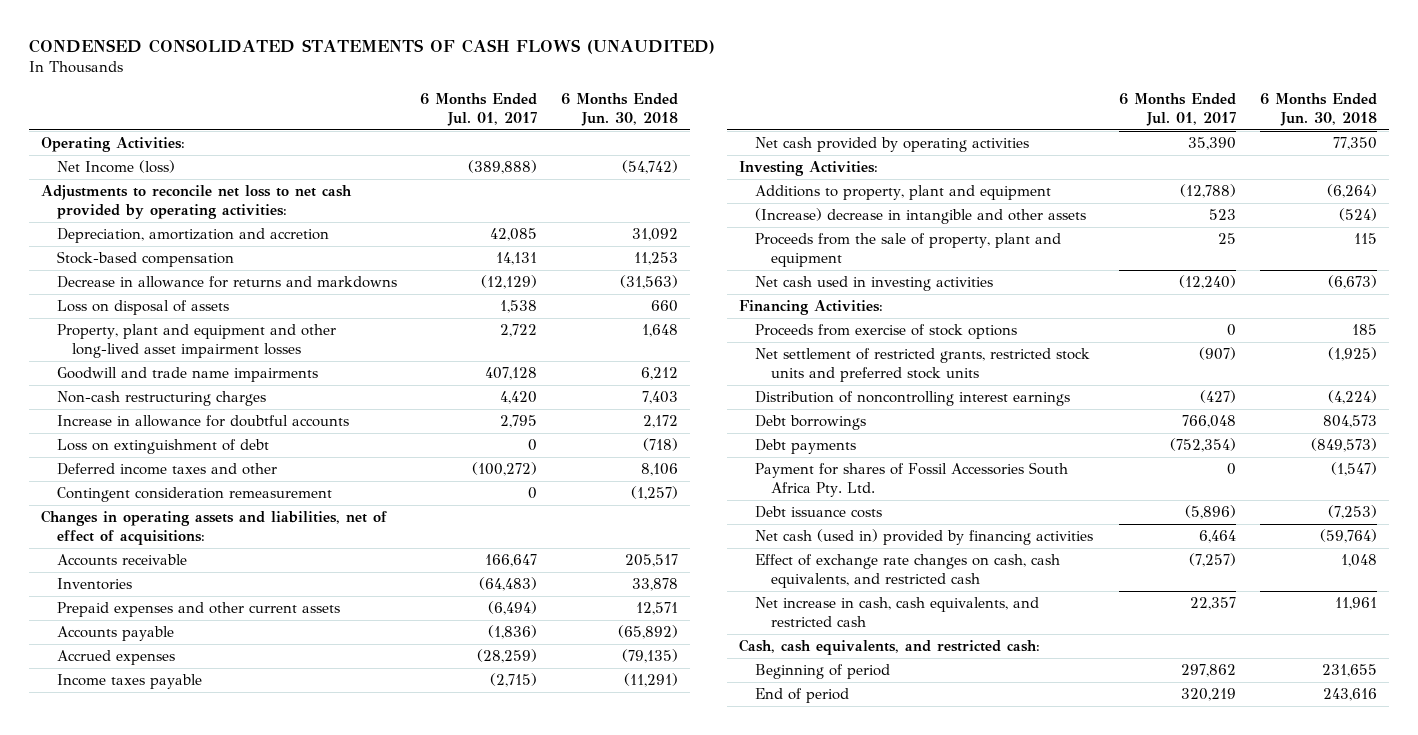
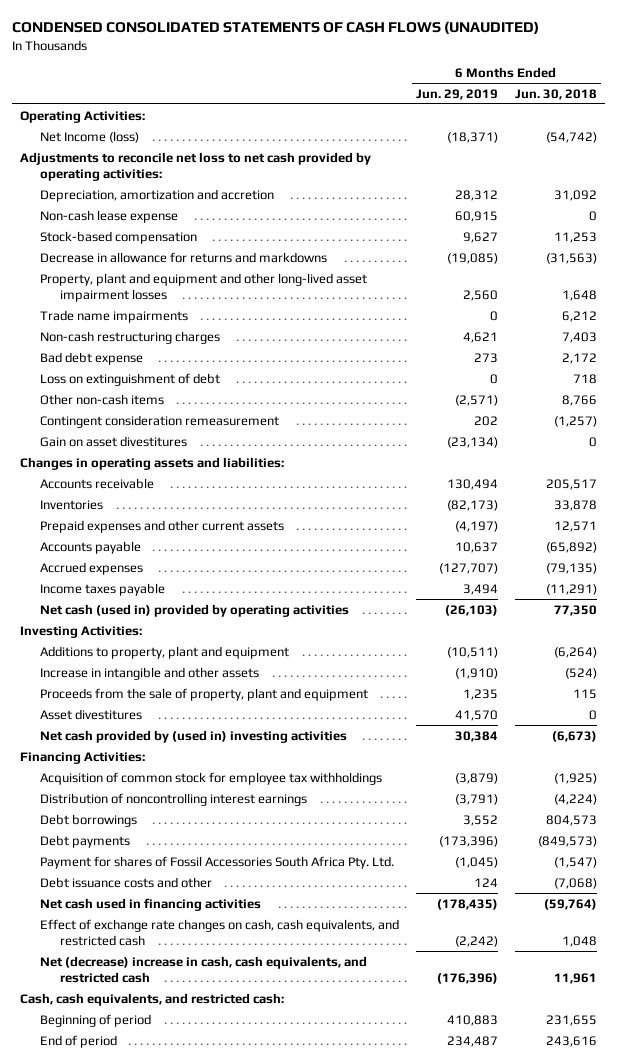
- | 6 Months Ended Jul. 01, 2017 | 6 Months Ended Jun. 30, 2018
+ | 6 Months Ended Jun. 29, 2019 | 6 Months Ended Jun. 30, 2018
+ Non-cash lease expense | 60,915 | 0
- Loss on disposal of assets | 1,538 | 660
- Goodwill and trade name impairments | 407,128 | 6,212
+ Trade name impairments | 0 | 6,212
- Increase in allowance for doubtful accounts | 2,795 | 2,172
- Loss on extinguishment of debt | 0 | (718)
- Deferred income taxes and other | (100,272) | 8,106
+ Bad debt expense | 273 | 2,172
+ Loss on extinguishment of debt | 0 | 718
+ Other non-cash items | (2,571) | 8,766
- Changes in operating assets and liabilities, net of effect of acquisitions:
+ Gain on asset divestitures | (23,134) | 0
+ Changes in operating assets and liabilities:
- Net cash provided by operating activities | 35,390 | 77,350
+ Net cash (used in) provided by operating activities | (26,103) | 77,350
- (Increase) decrease in intangible and other assets | 523 | (524)
+ Increase in intangible and other assets | (1,910) | (524)
- Net cash used in investing activities | (12,240) | (6,673)
+ Asset divestitures | 41,570 | 0
+ Net cash provided by (used in) investing activities | 30,384 | (6,673)
- Proceeds from exercise of stock options | 0 | 185
- Net settlement of restricted grants, restricted stock units and preferred stock units | (907) | (1,925)
+ Acquisition of common stock for employee tax withholdings | (3,879) | (1,925)
- Debt issuance costs | (5,896) | (7,253)
- Net cash (used in) provided by financing activities | 6,464 | (59,764)
+ Debt issuance costs and other | 124 | (7,068)
+ Net cash used in financing activities | (178,435) | (59,764)
- Net increase in cash, cash equivalents, and restricted cash | 22,357 | 11,961
+ Net (decrease) increase in cash, cash equivalents, and restricted cash | (176,396) | 11,961

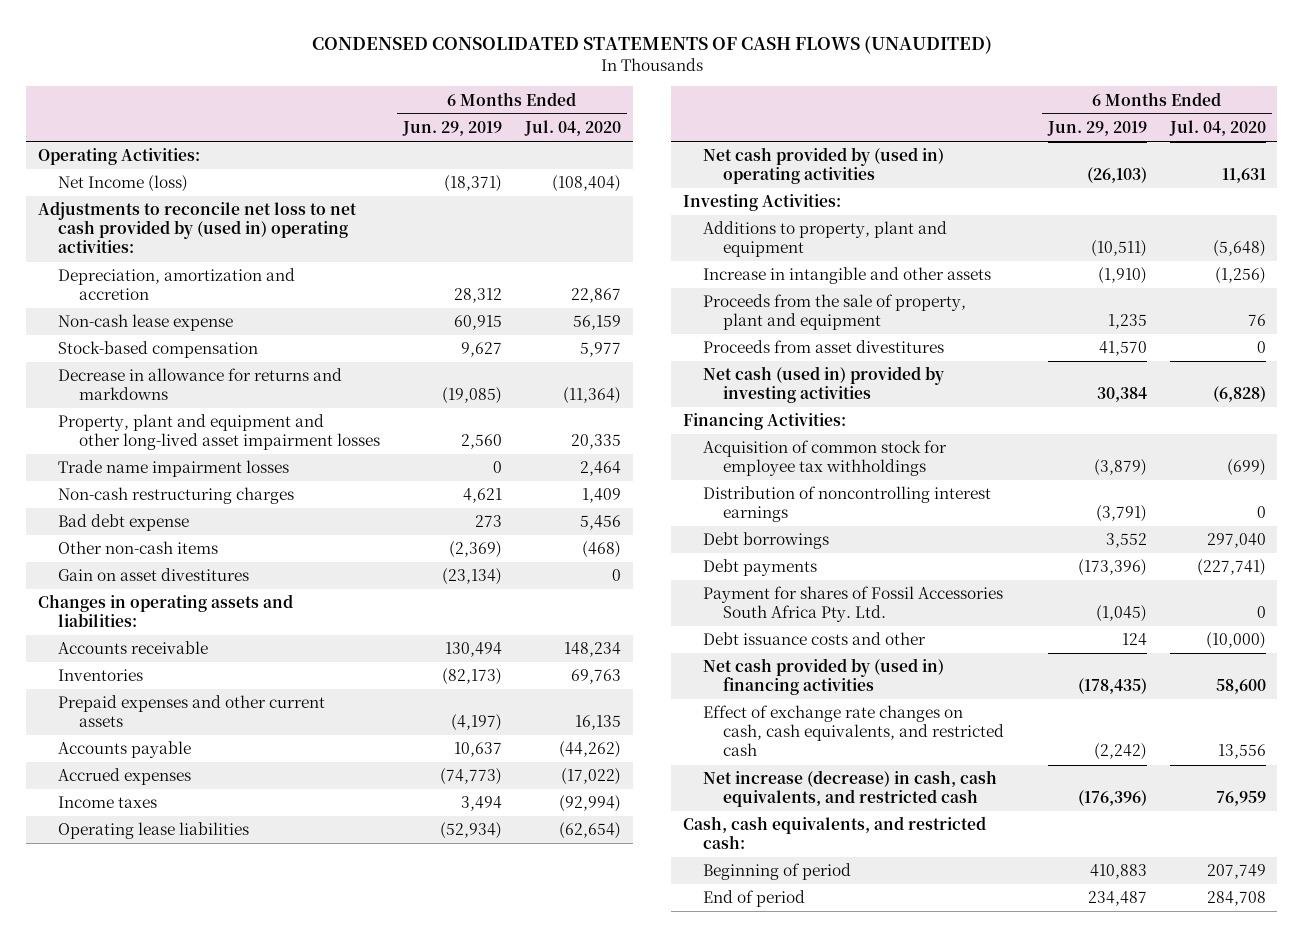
- | 6 Months Ended Jun. 29, 2019 | 6 Months Ended Jun. 30, 2018
+ | 6 Months Ended Jun. 29, 2019 | 6 Months Ended Jul. 04, 2020
- Adjustments to reconcile net loss to net cash provided by operating activities:
+ Adjustments to reconcile net loss to net cash provided by (used in) operating activities:
- Trade name impairments | 0 | 6,212
+ Trade name impairment losses | 0 | 2,464
- Loss on extinguishment of debt | 0 | 718
- Other non-cash items | (2,571) | 8,766
- Contingent consideration remeasurement | 202 | (1,257)
+ Other non-cash items | (2,369) | (468)
- Accrued expenses | (127,707) | (79,135)
- Income taxes payable | 3,494 | (11,291)
- Net cash (used in) provided by operating activities | (26,103) | 77,350
+ Accrued expenses | (74,773) | (17,022)
+ Income taxes | 3,494 | (92,994)
+ Operating lease liabilities | (52,934) | (62,654)
+ Net cash provided by (used in) operating activities | (26,103) | 11,631
- Asset divestitures | 41,570 | 0
- Net cash provided by (used in) investing activities | 30,384 | (6,673)
+ Proceeds from asset divestitures | 41,570 | 0
+ Net cash (used in) provided by investing activities | 30,384 | (6,828)
- Net cash used in financing activities | (178,435) | (59,764)
+ Net cash provided by (used in) financing activities | (178,435) | 58,600
- Net (decrease) increase in cash, cash equivalents, and restricted cash | (176,396) | 11,961
+ Net increase (decrease) in cash, cash equivalents, and restricted cash | (176,396) | 76,959

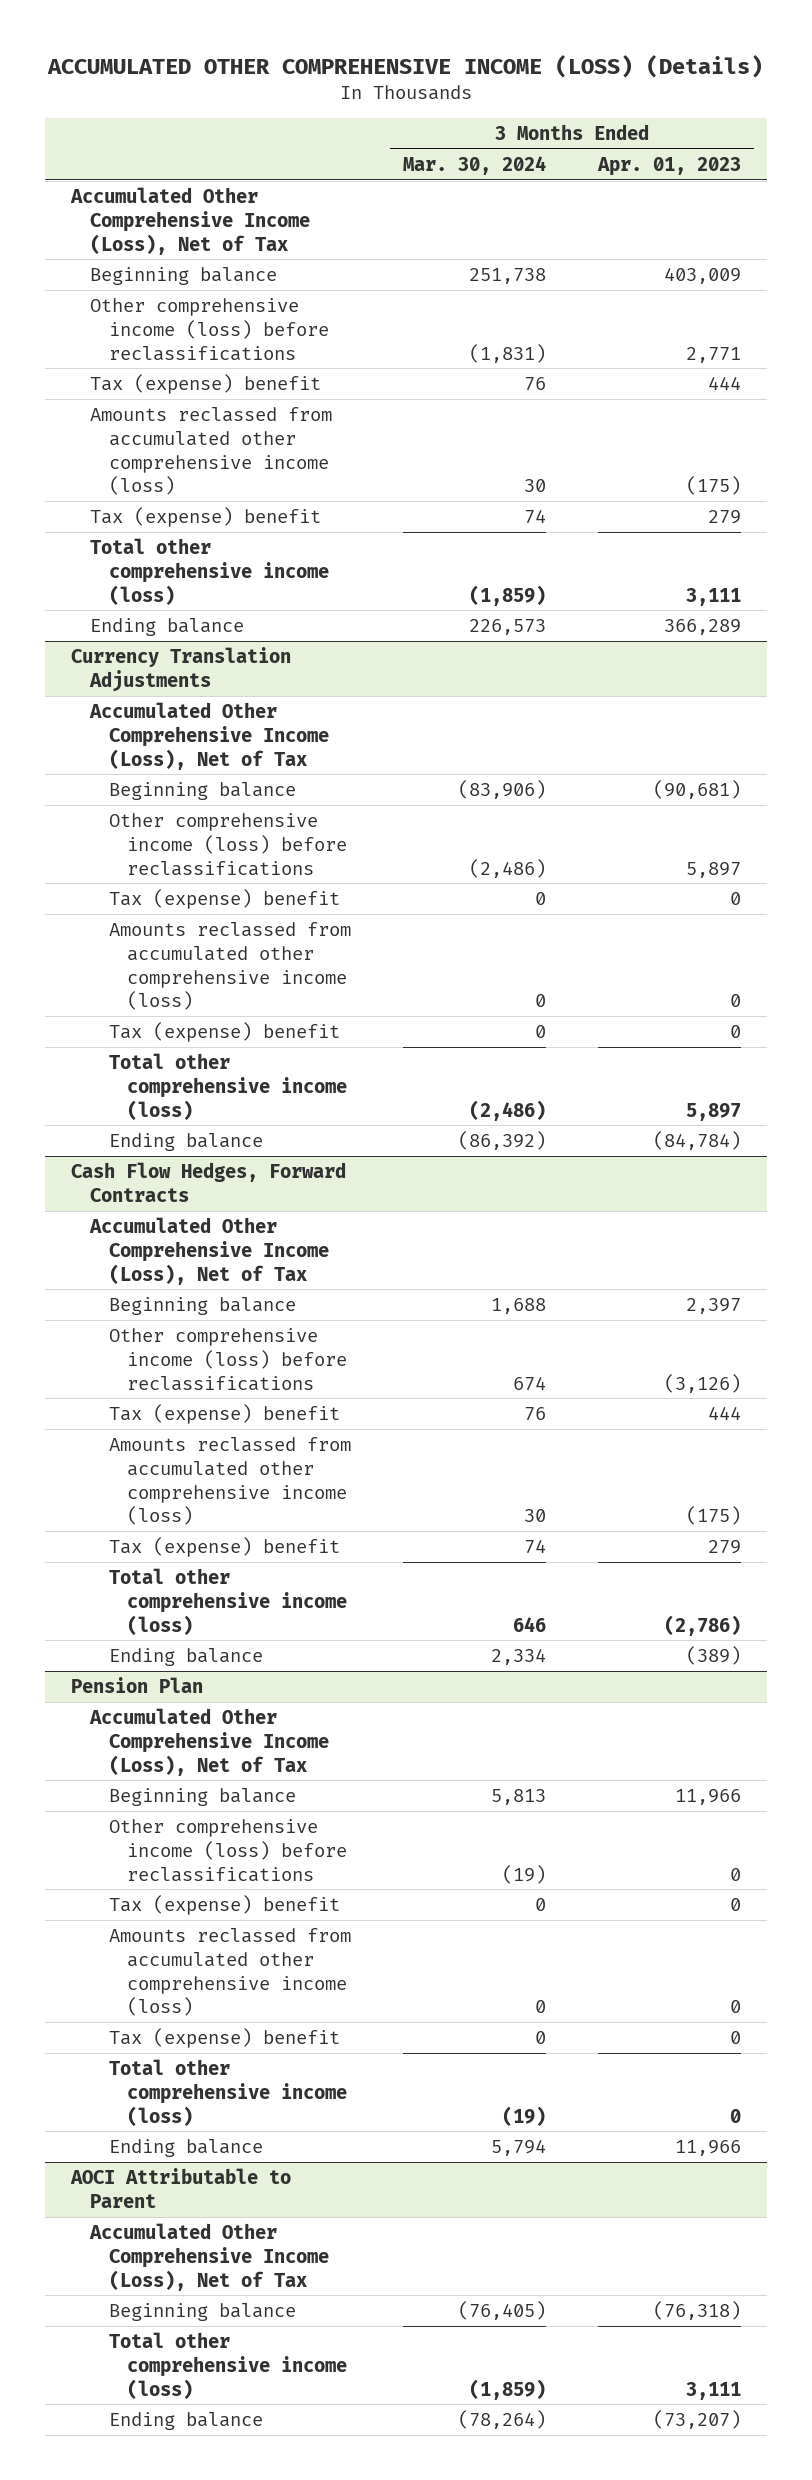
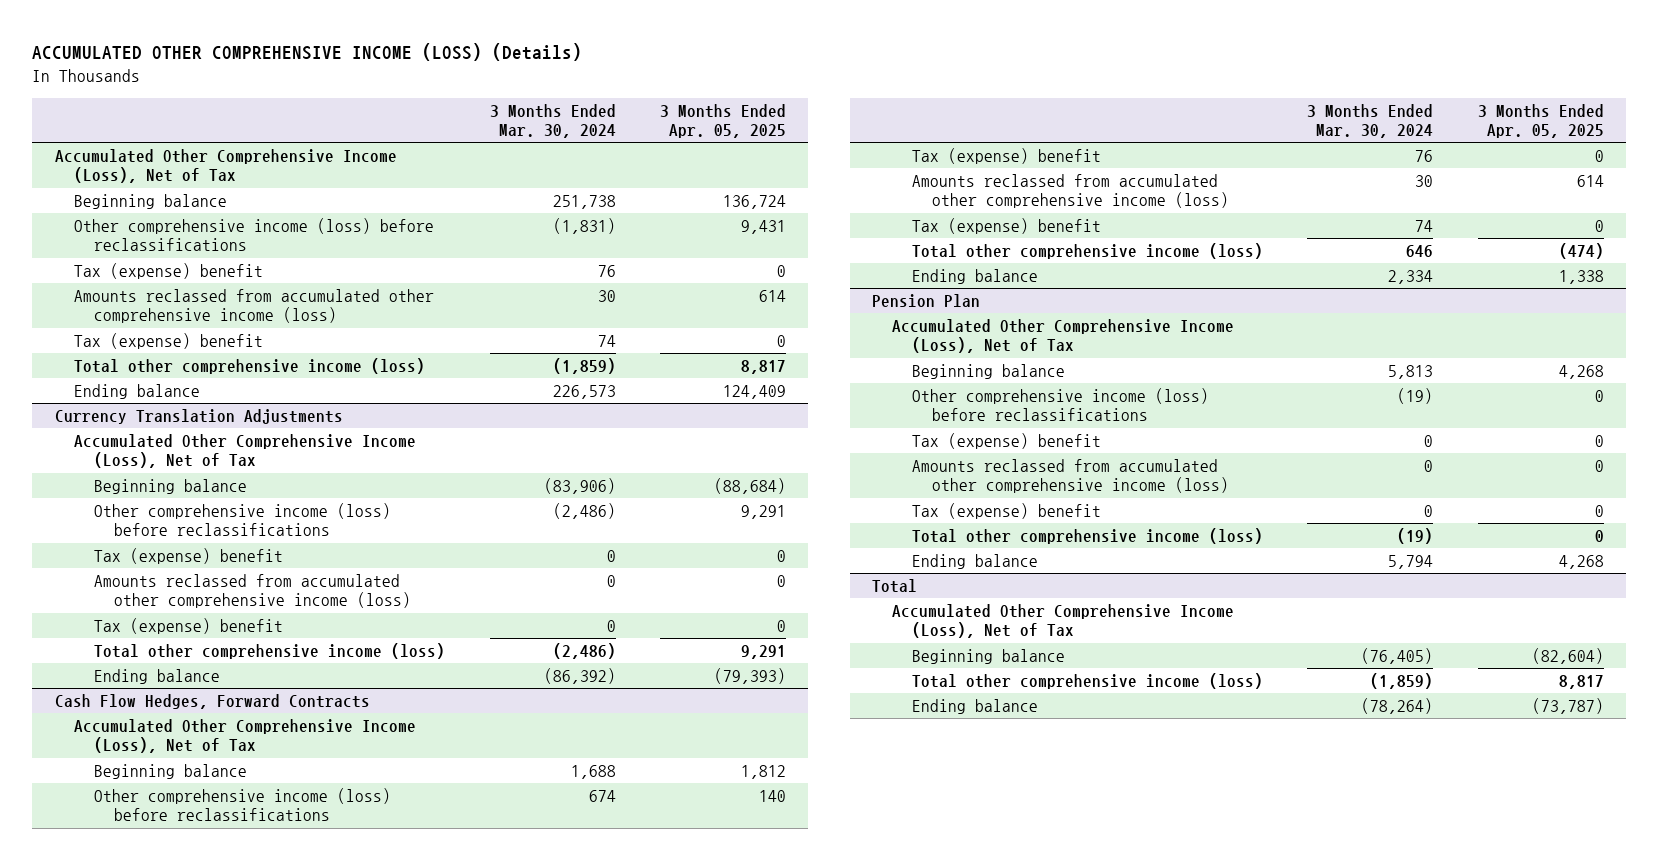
- | 3 Months Ended Mar. 30, 2024 | 3 Months Ended Apr. 01, 2023
+ | 3 Months Ended Mar. 30, 2024 | 3 Months Ended Apr. 05, 2025
- AOCI Attributable to Parent
+ Total

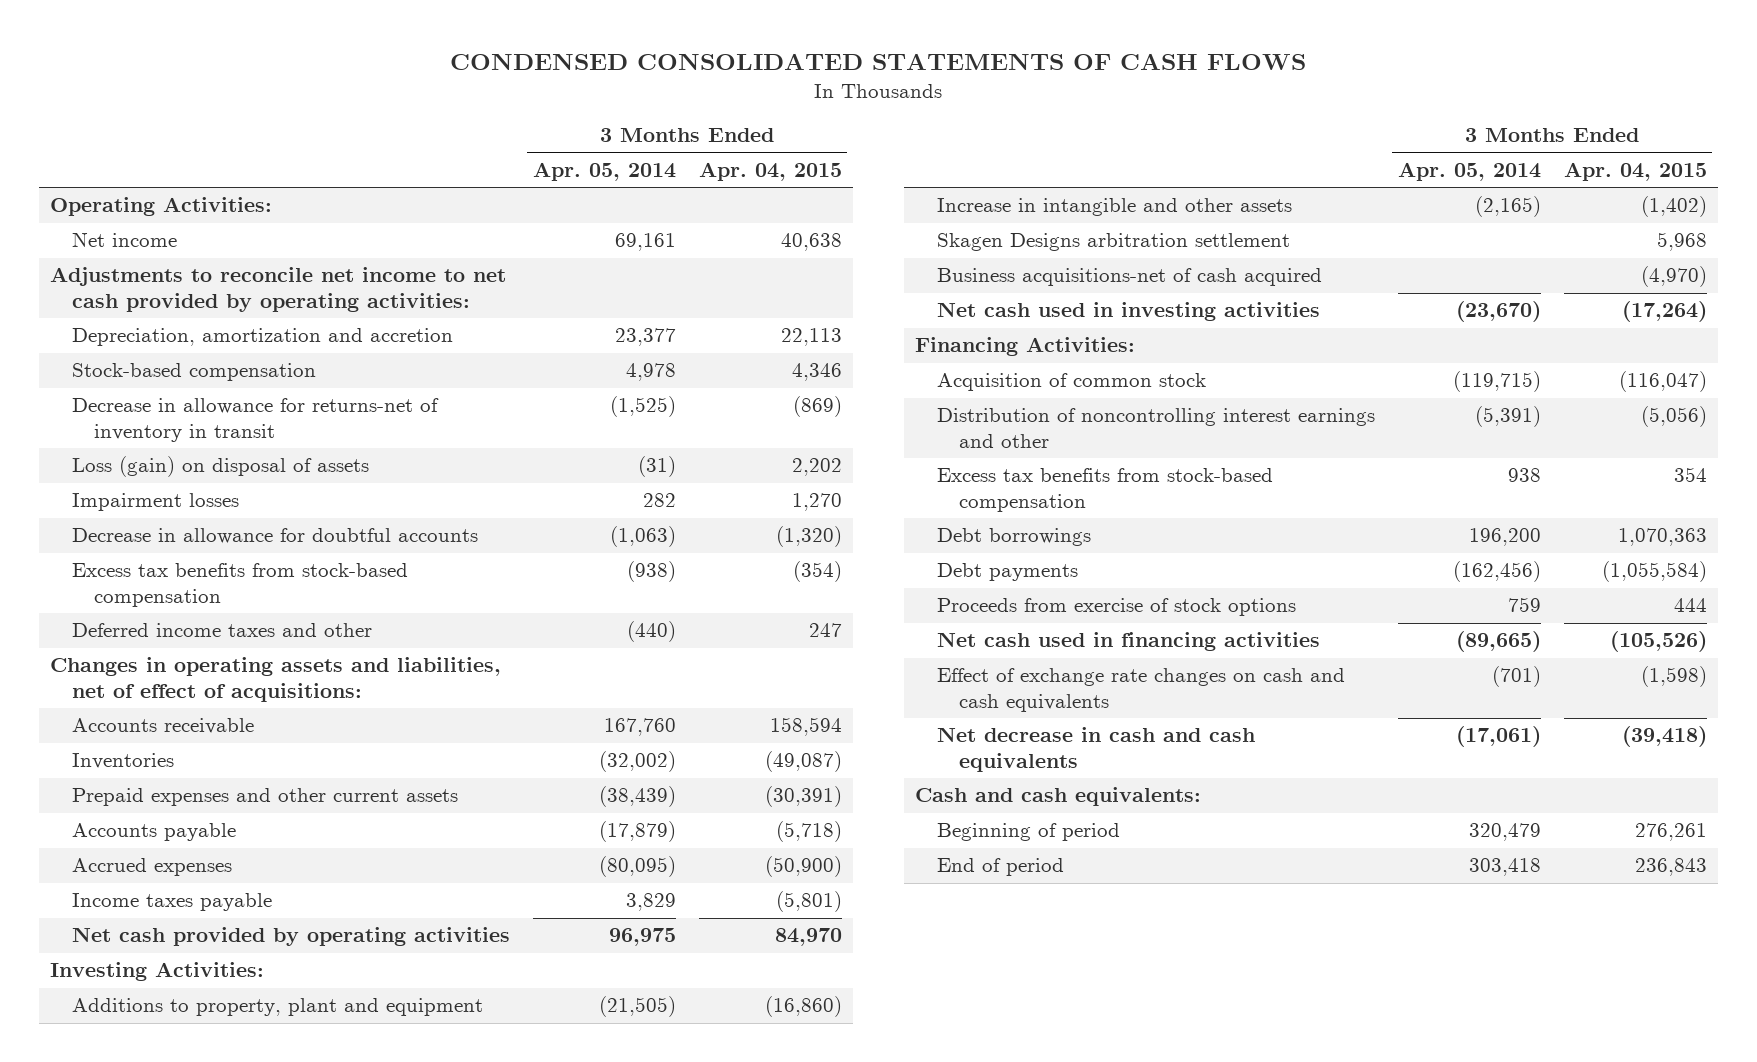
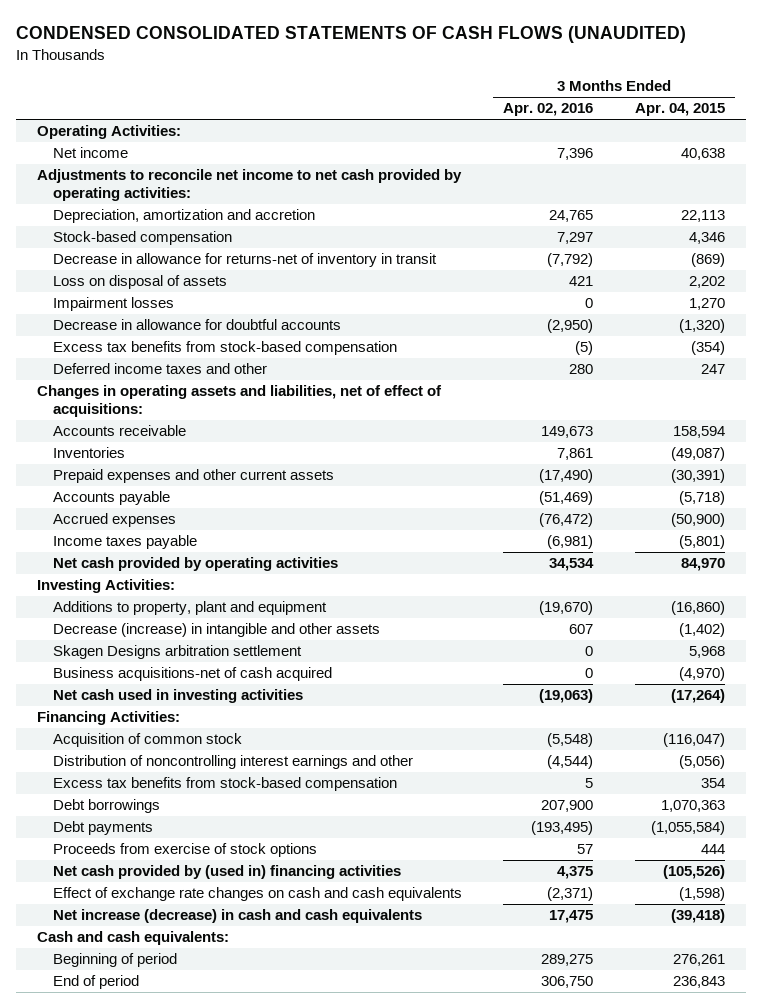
- CONDENSED CONSOLIDATED STATEMENTS OF CASH FLOWS
+ CONDENSED CONSOLIDATED STATEMENTS OF CASH FLOWS (UNAUDITED)
- | 3 Months Ended Apr. 05, 2014 | 3 Months Ended Apr. 04, 2015
+ | 3 Months Ended Apr. 02, 2016 | 3 Months Ended Apr. 04, 2015
- Loss (gain) on disposal of assets | (31) | 2,202
+ Loss on disposal of assets | 421 | 2,202
- Increase in intangible and other assets | (2,165) | (1,402)
+ Decrease (increase) in intangible and other assets | 607 | (1,402)
- Net cash used in financing activities | (89,665) | (105,526)
+ Net cash provided by (used in) financing activities | 4,375 | (105,526)
- Net decrease in cash and cash equivalents | (17,061) | (39,418)
+ Net increase (decrease) in cash and cash equivalents | 17,475 | (39,418)

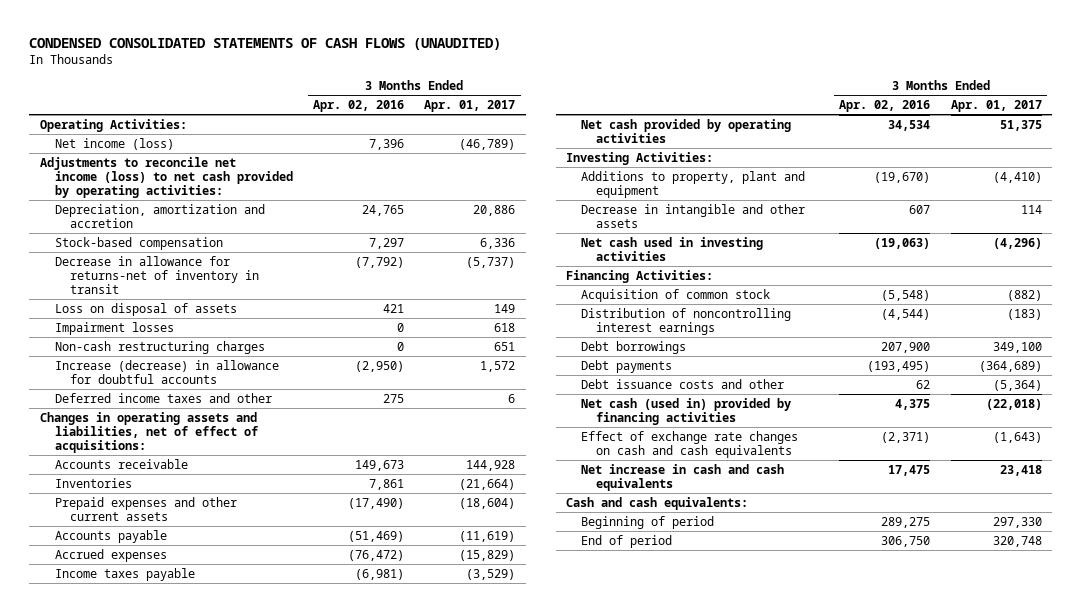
- | 3 Months Ended Apr. 02, 2016 | 3 Months Ended Apr. 04, 2015
+ | 3 Months Ended Apr. 02, 2016 | 3 Months Ended Apr. 01, 2017
- Net income | 7,396 | 40,638
- Adjustments to reconcile net income to net cash provided by operating activities:
+ Net income (loss) | 7,396 | (46,789)
+ Adjustments to reconcile net income (loss) to net cash provided by operating activities:
- Decrease in allowance for doubtful accounts | (2,950) | (1,320)
- Excess tax benefits from stock-based compensation | (5) | (354)
- Deferred income taxes and other | 280 | 247
+ Non-cash restructuring charges | 0 | 651
+ Increase (decrease) in allowance for doubtful accounts | (2,950) | 1,572
+ Deferred income taxes and other | 275 | 6
- Decrease (increase) in intangible and other assets | 607 | (1,402)
- Skagen Designs arbitration settlement | 0 | 5,968
- Business acquisitions-net of cash acquired | 0 | (4,970)
+ Decrease in intangible and other assets | 607 | 114
- Distribution of noncontrolling interest earnings and other | (4,544) | (5,056)
- Excess tax benefits from stock-based compensation | 5 | 354
+ Distribution of noncontrolling interest earnings | (4,544) | (183)
- Proceeds from exercise of stock options | 57 | 444
- Net cash provided by (used in) financing activities | 4,375 | (105,526)
+ Debt issuance costs and other | 62 | (5,364)
+ Net cash (used in) provided by financing activities | 4,375 | (22,018)
- Net increase (decrease) in cash and cash equivalents | 17,475 | (39,418)
+ Net increase in cash and cash equivalents | 17,475 | 23,418

